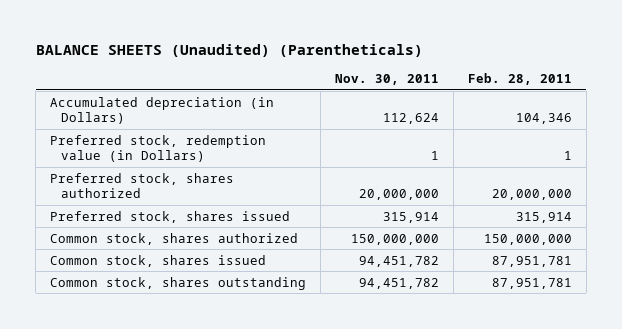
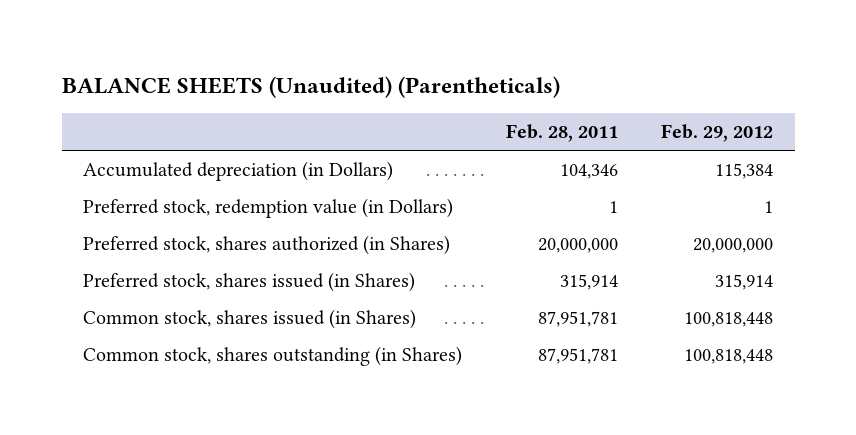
- | Nov. 30, 2011 | Feb. 28, 2011
+ | Feb. 28, 2011 | Feb. 29, 2012
- Preferred stock, shares authorized | 20,000,000 | 20,000,000
- Preferred stock, shares issued | 315,914 | 315,914
- Common stock, shares authorized | 150,000,000 | 150,000,000
- Common stock, shares issued | 94,451,782 | 87,951,781
- Common stock, shares outstanding | 94,451,782 | 87,951,781
+ Preferred stock, shares authorized (in Shares) | 20,000,000 | 20,000,000
+ Preferred stock, shares issued (in Shares) | 315,914 | 315,914
+ Common stock, shares issued (in Shares) | 87,951,781 | 100,818,448
+ Common stock, shares outstanding (in Shares) | 87,951,781 | 100,818,448

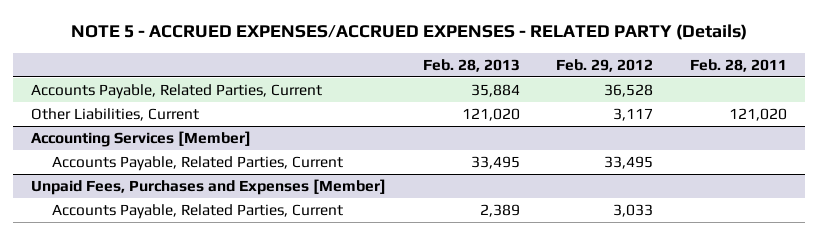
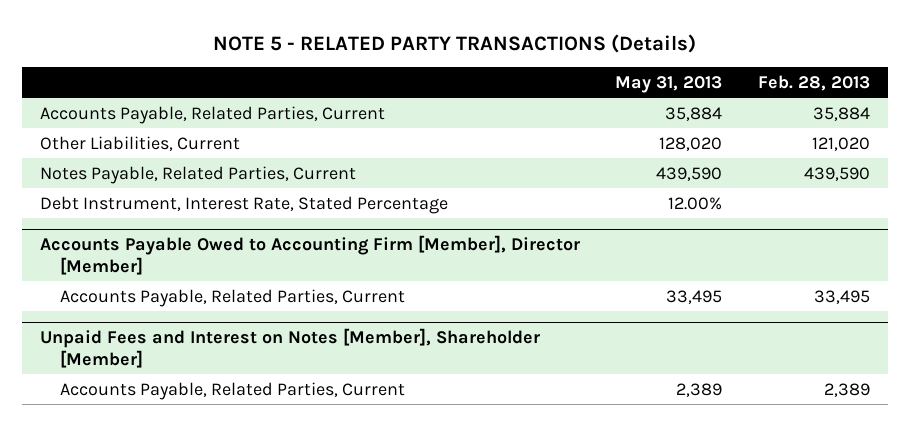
- NOTE 5 - ACCRUED EXPENSES/ACCRUED EXPENSES - RELATED PARTY (Details)
+ NOTE 5 - RELATED PARTY TRANSACTIONS (Details)
- | Feb. 28, 2013 | Feb. 29, 2012 | Feb. 28, 2011
+ | May 31, 2013 | Feb. 28, 2013
- Accounting Services [Member]
+ Notes Payable, Related Parties, Current | 439,590 | 439,590
+ Debt Instrument, Interest Rate, Stated Percentage | 12.00% |
+ Accounts Payable Owed to Accounting Firm [Member], Director [Member]
- Unpaid Fees, Purchases and Expenses [Member]
+ Unpaid Fees and Interest on Notes [Member], Shareholder [Member]

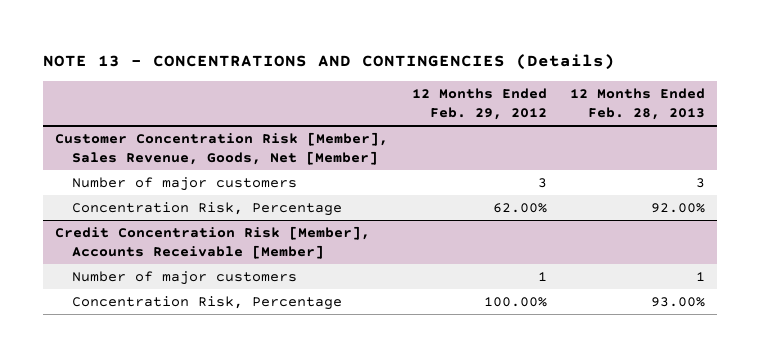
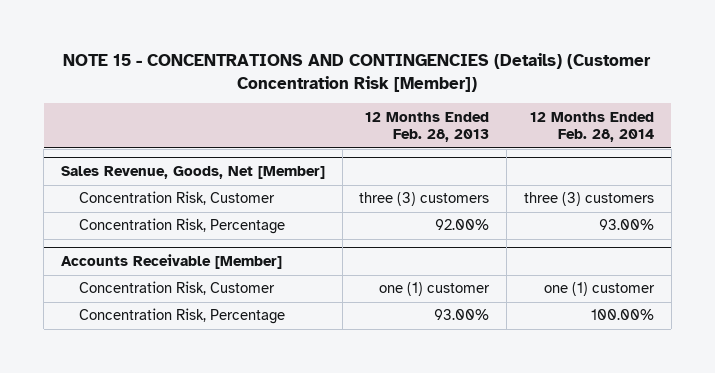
- NOTE 13 - CONCENTRATIONS AND CONTINGENCIES (Details)
+ NOTE 15 - CONCENTRATIONS AND CONTINGENCIES (Details) (Customer Concentration Risk [Member])
- | 12 Months Ended Feb. 29, 2012 | 12 Months Ended Feb. 28, 2013
+ | 12 Months Ended Feb. 28, 2013 | 12 Months Ended Feb. 28, 2014
- Customer Concentration Risk [Member], Sales Revenue, Goods, Net [Member]
- Number of major customers | 3 | 3
+ Sales Revenue, Goods, Net [Member]
+ Concentration Risk, Customer | three (3) customers | three (3) customers
- Credit Concentration Risk [Member], Accounts Receivable [Member]
- Number of major customers | 1 | 1
+ Accounts Receivable [Member]
+ Concentration Risk, Customer | one (1) customer | one (1) customer

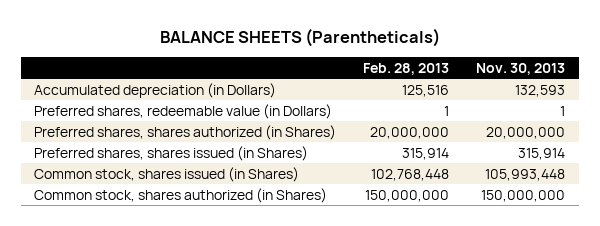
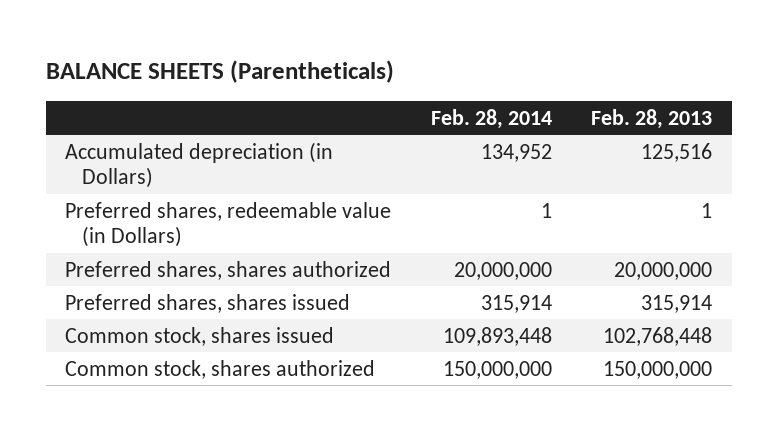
- | Feb. 28, 2013 | Nov. 30, 2013
+ | Feb. 28, 2014 | Feb. 28, 2013
- Preferred shares, shares authorized (in Shares) | 20,000,000 | 20,000,000
- Preferred shares, shares issued (in Shares) | 315,914 | 315,914
- Common stock, shares issued (in Shares) | 102,768,448 | 105,993,448
- Common stock, shares authorized (in Shares) | 150,000,000 | 150,000,000
+ Preferred shares, shares authorized | 20,000,000 | 20,000,000
+ Preferred shares, shares issued | 315,914 | 315,914
+ Common stock, shares issued | 109,893,448 | 102,768,448
+ Common stock, shares authorized | 150,000,000 | 150,000,000

